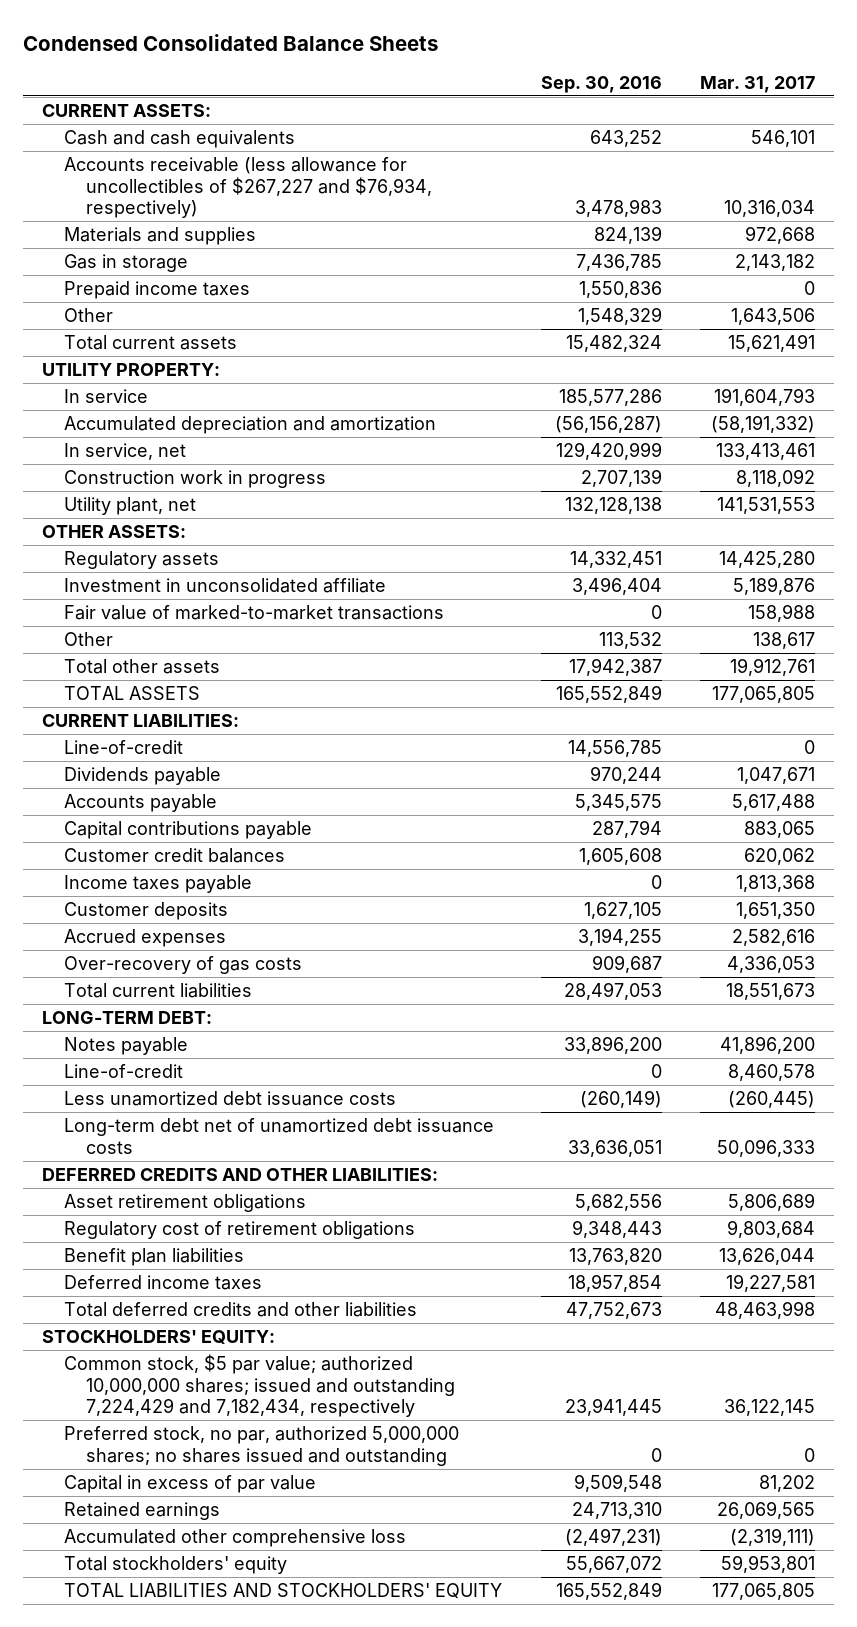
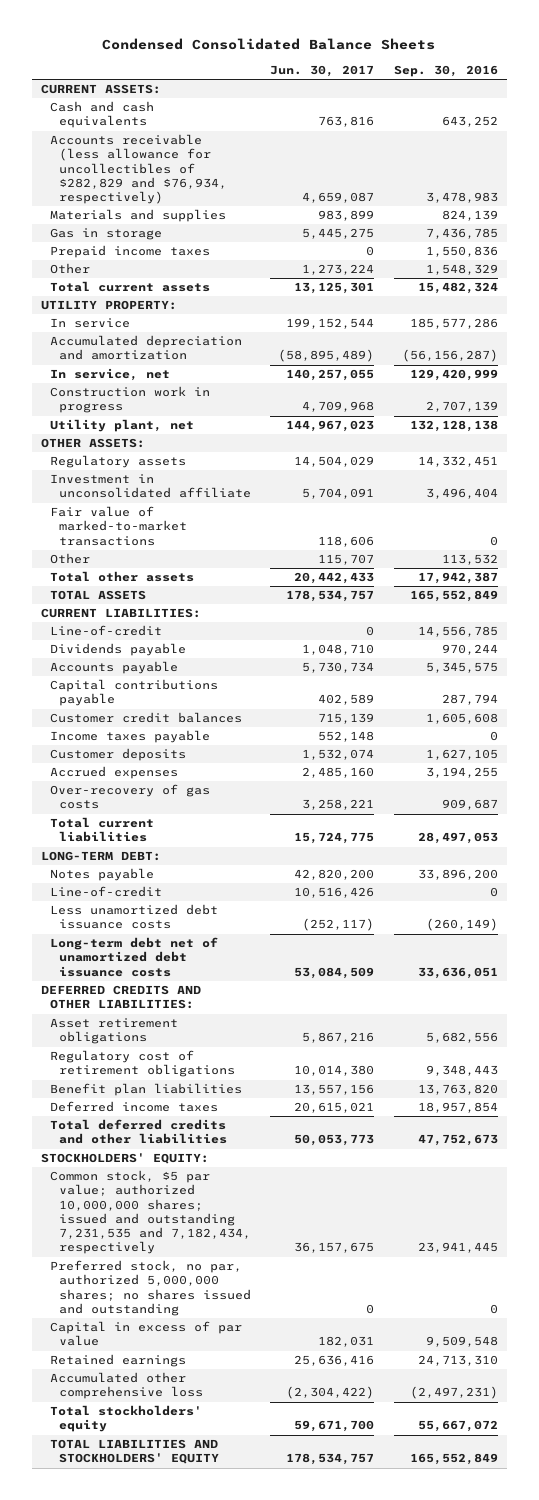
- | Sep. 30, 2016 | Mar. 31, 2017
+ | Jun. 30, 2017 | Sep. 30, 2016
- Accounts receivable (less allowance for uncollectibles of $267,227 and $76,934, respectively) | 3,478,983 | 10,316,034
+ Accounts receivable (less allowance for uncollectibles of $282,829 and $76,934, respectively) | 4,659,087 | 3,478,983
- Common stock, $5 par value; authorized 10,000,000 shares; issued and outstanding 7,224,429 and 7,182,434, respectively | 23,941,445 | 36,122,145
+ Common stock, $5 par value; authorized 10,000,000 shares; issued and outstanding 7,231,535 and 7,182,434, respectively | 36,157,675 | 23,941,445

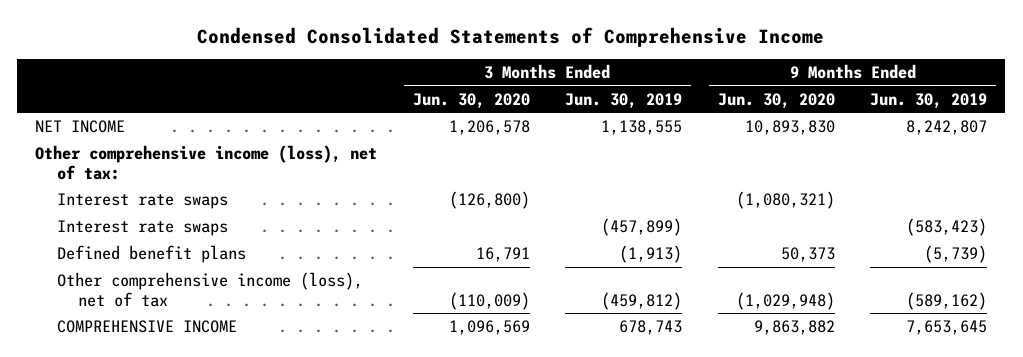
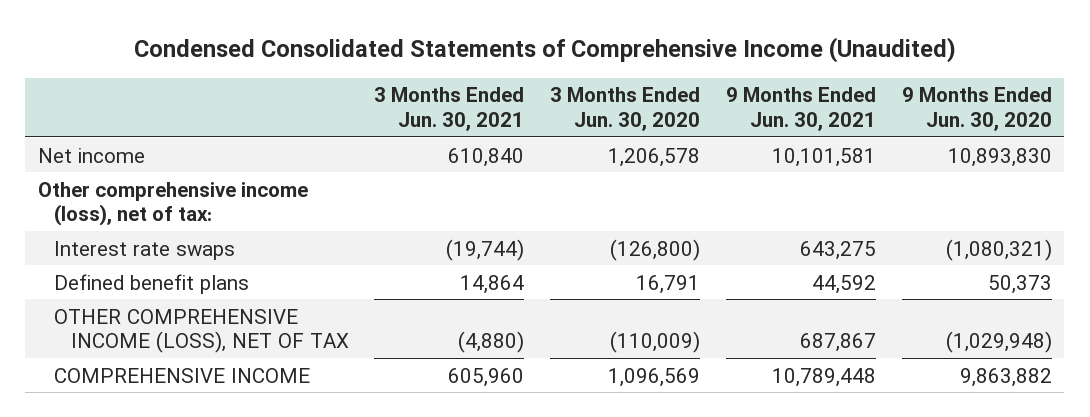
- Condensed Consolidated Statements of Comprehensive Income
+ Condensed Consolidated Statements of Comprehensive Income (Unaudited)
- | 3 Months Ended Jun. 30, 2020 | 3 Months Ended Jun. 30, 2019 | 9 Months Ended Jun. 30, 2020 | 9 Months Ended Jun. 30, 2019
+ | 3 Months Ended Jun. 30, 2021 | 3 Months Ended Jun. 30, 2020 | 9 Months Ended Jun. 30, 2021 | 9 Months Ended Jun. 30, 2020
- NET INCOME | 1,206,578 | 1,138,555 | 10,893,830 | 8,242,807
+ Net income | 610,840 | 1,206,578 | 10,101,581 | 10,893,830
- Interest rate swaps | | (457,899) | | (583,423)
- Other comprehensive income (loss), net of tax | (110,009) | (459,812) | (1,029,948) | (589,162)
+ OTHER COMPREHENSIVE INCOME (LOSS), NET OF TAX | (4,880) | (110,009) | 687,867 | (1,029,948)

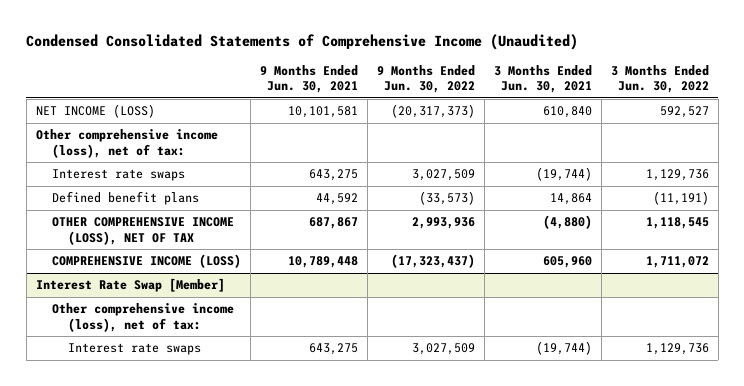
- | 3 Months Ended Jun. 30, 2021 | 3 Months Ended Jun. 30, 2020 | 9 Months Ended Jun. 30, 2021 | 9 Months Ended Jun. 30, 2020
+ | 9 Months Ended Jun. 30, 2021 | 9 Months Ended Jun. 30, 2022 | 3 Months Ended Jun. 30, 2021 | 3 Months Ended Jun. 30, 2022
- Net income | 610,840 | 1,206,578 | 10,101,581 | 10,893,830
+ NET INCOME (LOSS) | 10,101,581 | (20,317,373) | 610,840 | 592,527
- COMPREHENSIVE INCOME | 605,960 | 1,096,569 | 10,789,448 | 9,863,882
+ COMPREHENSIVE INCOME (LOSS) | 10,789,448 | (17,323,437) | 605,960 | 1,711,072
+ Interest Rate Swap [Member]
+ Other comprehensive income (loss), net of tax:
+ Interest rate swaps | 643,275 | 3,027,509 | (19,744) | 1,129,736

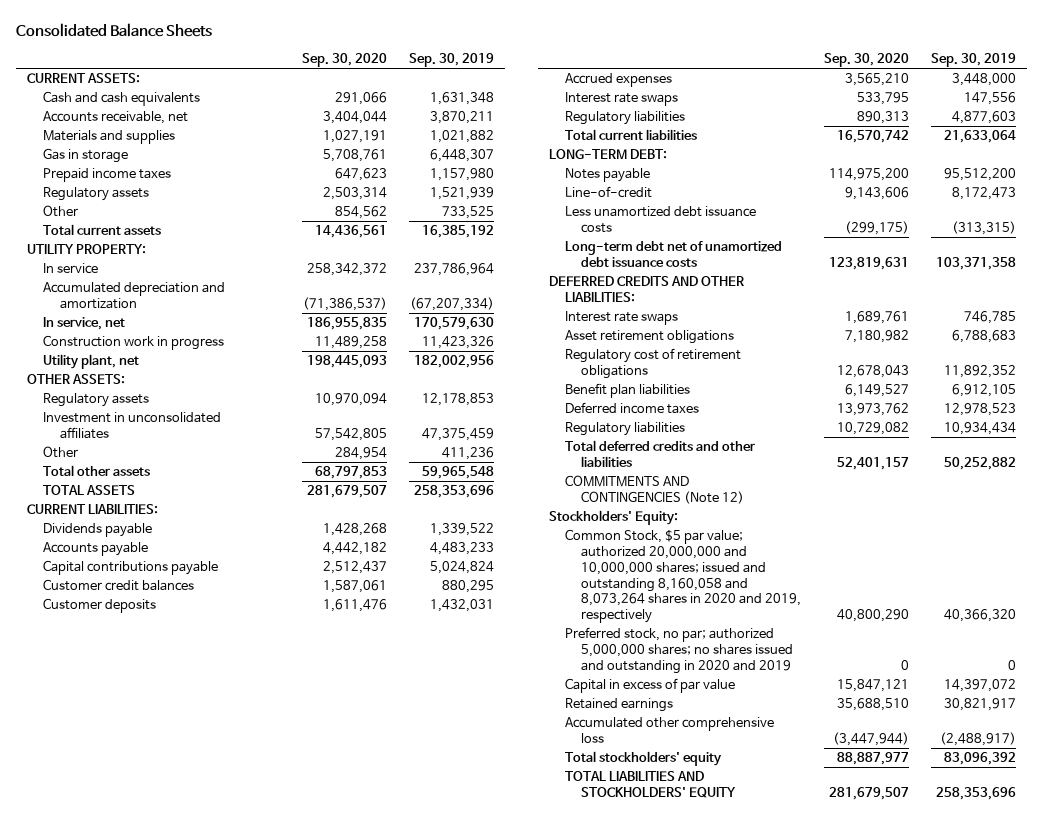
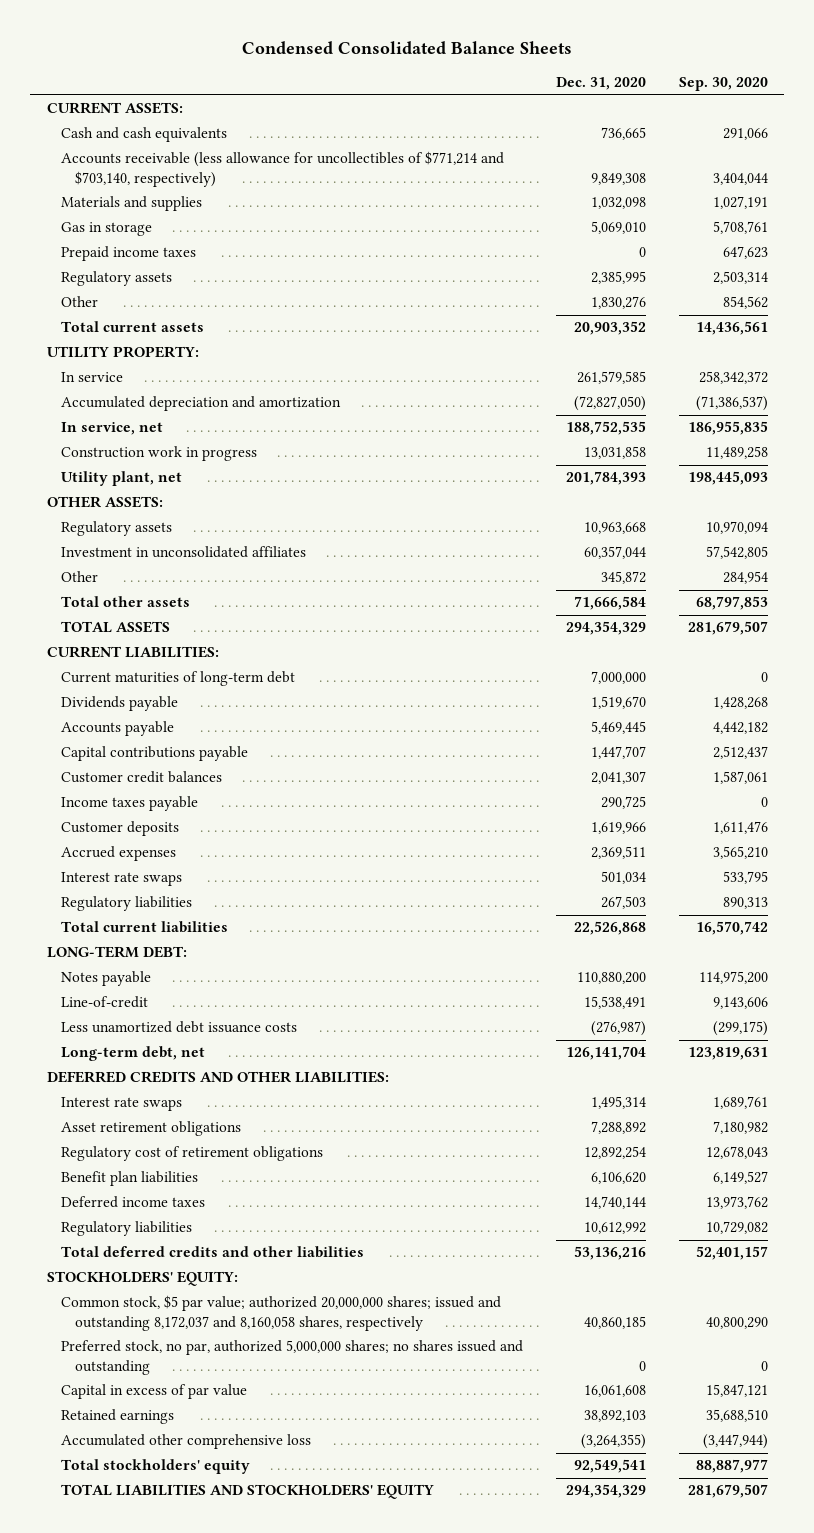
- Consolidated Balance Sheets
+ Condensed Consolidated Balance Sheets
- | Sep. 30, 2020 | Sep. 30, 2019
+ | Dec. 31, 2020 | Sep. 30, 2020
- Accounts receivable, net | 3,404,044 | 3,870,211
+ Accounts receivable (less allowance for uncollectibles of $771,214 and $703,140, respectively) | 9,849,308 | 3,404,044
+ Current maturities of long-term debt | 7,000,000 | 0
+ Income taxes payable | 290,725 | 0
- Long-term debt net of unamortized debt issuance costs | 123,819,631 | 103,371,358
+ Long-term debt, net | 126,141,704 | 123,819,631
- COMMITMENTS AND CONTINGENCIES (Note 12)
- Stockholders' Equity:
- Common Stock, $5 par value; authorized 20,000,000 and 10,000,000 shares; issued and outstanding 8,160,058 and 8,073,264 shares in 2020 and 2019, respectively | 40,800,290 | 40,366,320
- Preferred stock, no par; authorized 5,000,000 shares; no shares issued and outstanding in 2020 and 2019 | 0 | 0
+ STOCKHOLDERS' EQUITY:
+ Common stock, $5 par value; authorized 20,000,000 shares; issued and outstanding 8,172,037 and 8,160,058 shares, respectively | 40,860,185 | 40,800,290
+ Preferred stock, no par, authorized 5,000,000 shares; no shares issued and outstanding | 0 | 0

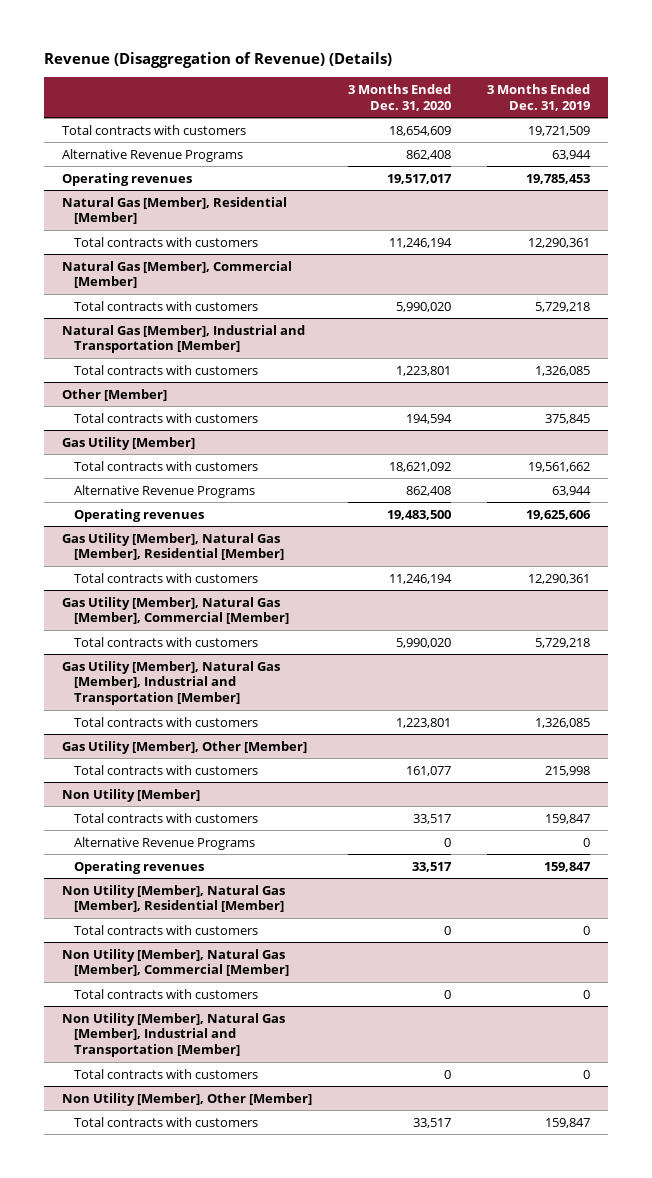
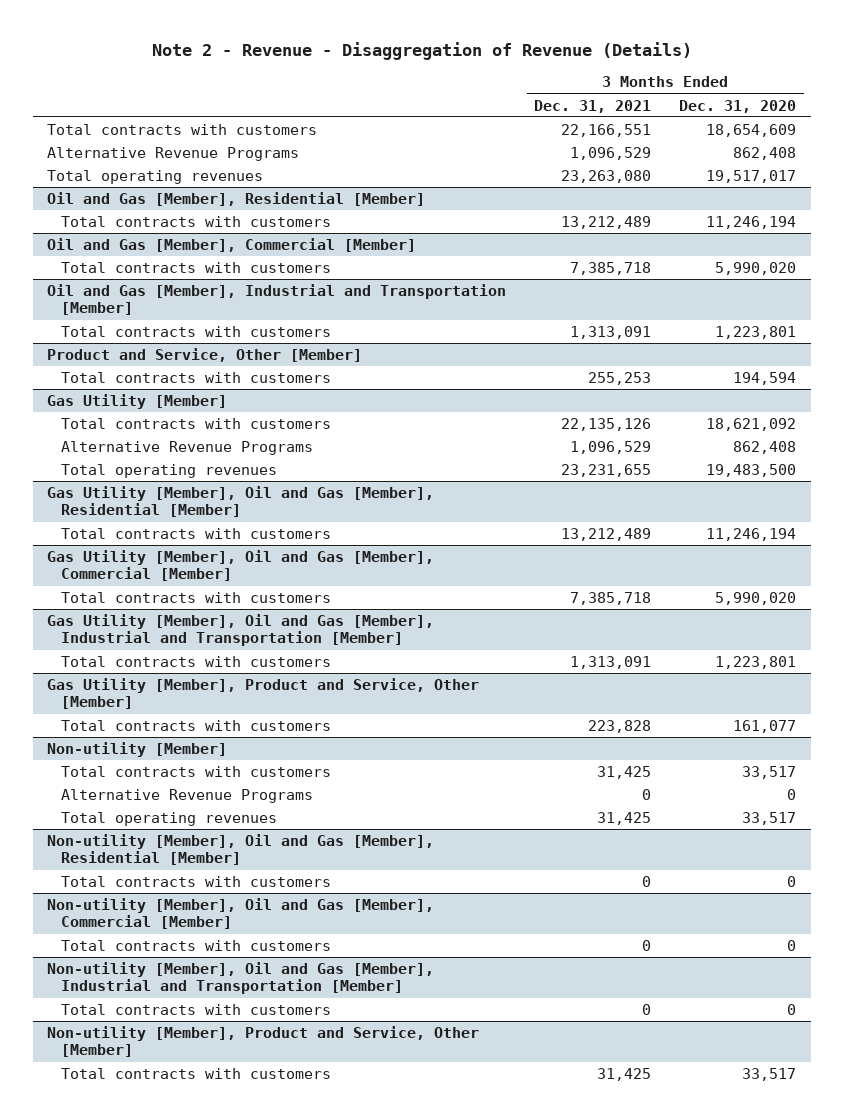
- Revenue (Disaggregation of Revenue) (Details)
+ Note 2 - Revenue - Disaggregation of Revenue (Details)
- | 3 Months Ended Dec. 31, 2020 | 3 Months Ended Dec. 31, 2019
+ | 3 Months Ended Dec. 31, 2021 | 3 Months Ended Dec. 31, 2020
- Operating revenues | 19,517,017 | 19,785,453
- Natural Gas [Member], Residential [Member]
+ Total operating revenues | 23,263,080 | 19,517,017
+ Oil and Gas [Member], Residential [Member]
- Natural Gas [Member], Commercial [Member]
+ Oil and Gas [Member], Commercial [Member]
- Natural Gas [Member], Industrial and Transportation [Member]
+ Oil and Gas [Member], Industrial and Transportation [Member]
- Other [Member]
+ Product and Service, Other [Member]
@ Gas Utility [Member]
- Operating revenues | 19,483,500 | 19,625,606
- Gas Utility [Member], Natural Gas [Member], Residential [Member]
@ Gas Utility [Member]
+ Total operating revenues | 23,231,655 | 19,483,500
+ Gas Utility [Member], Oil and Gas [Member], Residential [Member]
- Gas Utility [Member], Natural Gas [Member], Commercial [Member]
+ Gas Utility [Member], Oil and Gas [Member], Commercial [Member]
- Gas Utility [Member], Natural Gas [Member], Industrial and Transportation [Member]
+ Gas Utility [Member], Oil and Gas [Member], Industrial and Transportation [Member]
- Gas Utility [Member], Other [Member]
+ Gas Utility [Member], Product and Service, Other [Member]
- Non Utility [Member]
+ Non-utility [Member]
- Operating revenues | 33,517 | 159,847
- Non Utility [Member], Natural Gas [Member], Residential [Member]
+ Total operating revenues | 31,425 | 33,517
+ Non-utility [Member], Oil and Gas [Member], Residential [Member]
- Non Utility [Member], Natural Gas [Member], Commercial [Member]
+ Non-utility [Member], Oil and Gas [Member], Commercial [Member]
- Non Utility [Member], Natural Gas [Member], Industrial and Transportation [Member]
+ Non-utility [Member], Oil and Gas [Member], Industrial and Transportation [Member]
- Non Utility [Member], Other [Member]
+ Non-utility [Member], Product and Service, Other [Member]

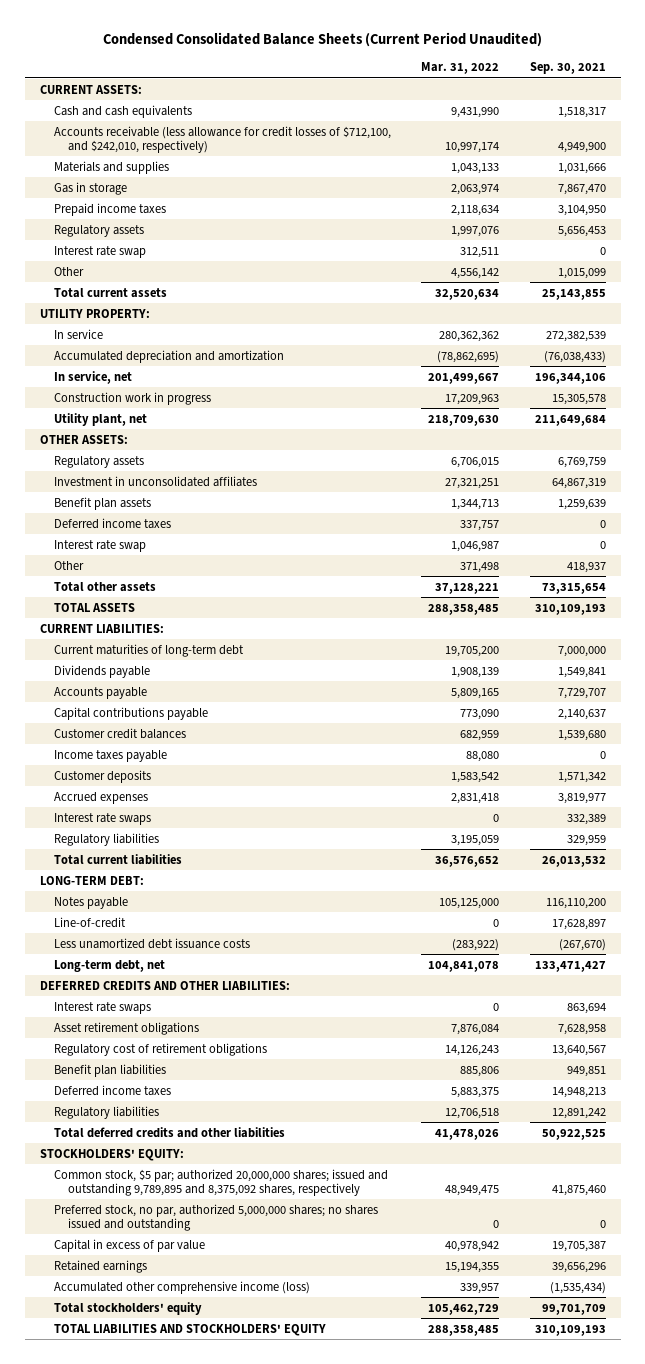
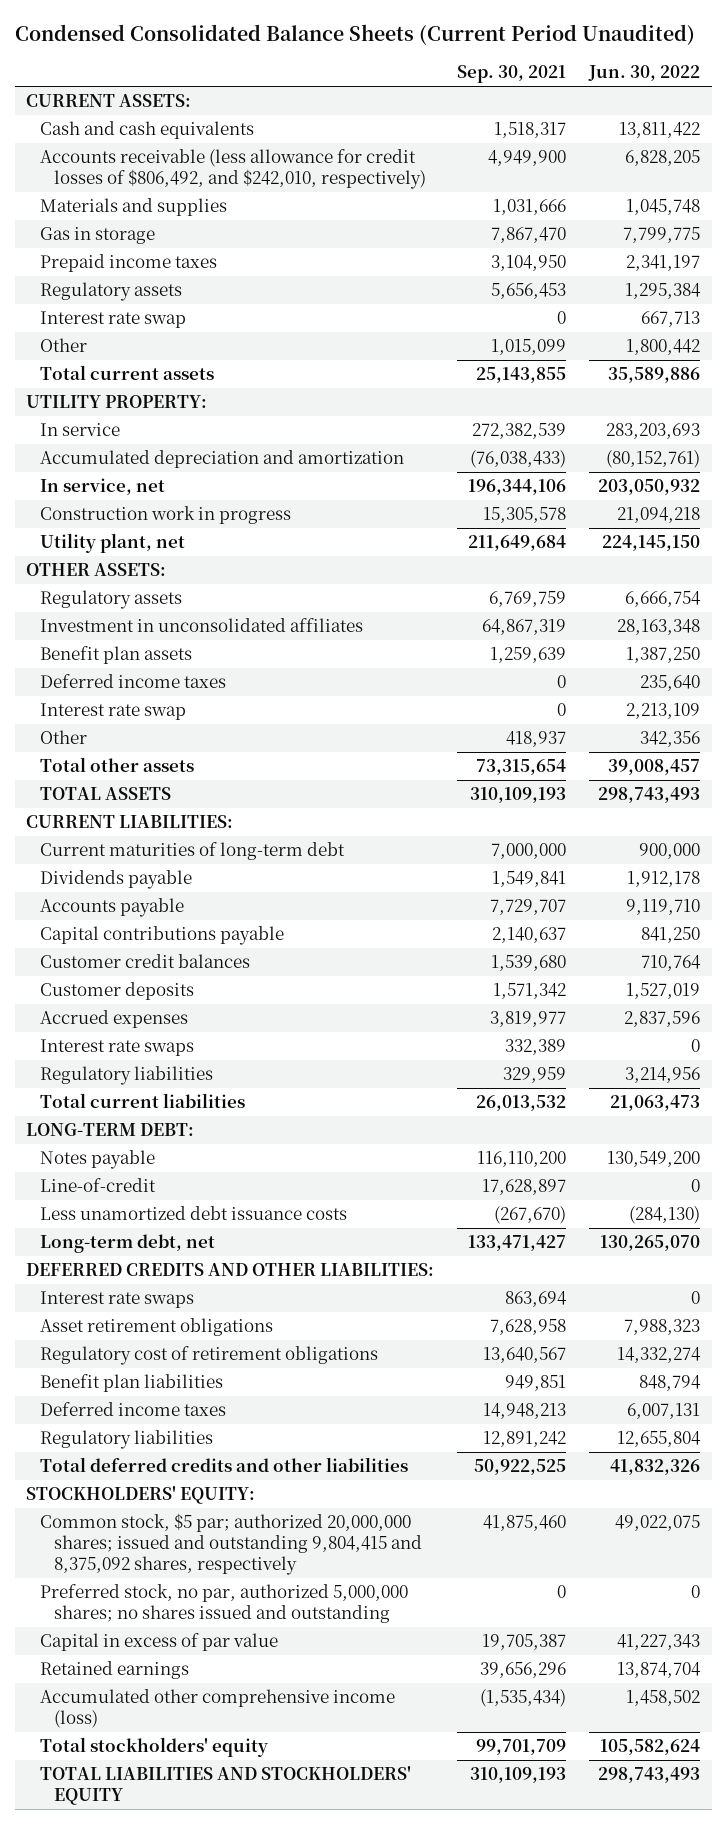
- | Mar. 31, 2022 | Sep. 30, 2021
+ | Sep. 30, 2021 | Jun. 30, 2022
- Accounts receivable (less allowance for credit losses of $712,100, and $242,010, respectively) | 10,997,174 | 4,949,900
+ Accounts receivable (less allowance for credit losses of $806,492, and $242,010, respectively) | 4,949,900 | 6,828,205
- Income taxes payable | 88,080 | 0
- Common stock, $5 par; authorized 20,000,000 shares; issued and outstanding 9,789,895 and 8,375,092 shares, respectively | 48,949,475 | 41,875,460
+ Common stock, $5 par; authorized 20,000,000 shares; issued and outstanding 9,804,415 and 8,375,092 shares, respectively | 41,875,460 | 49,022,075

